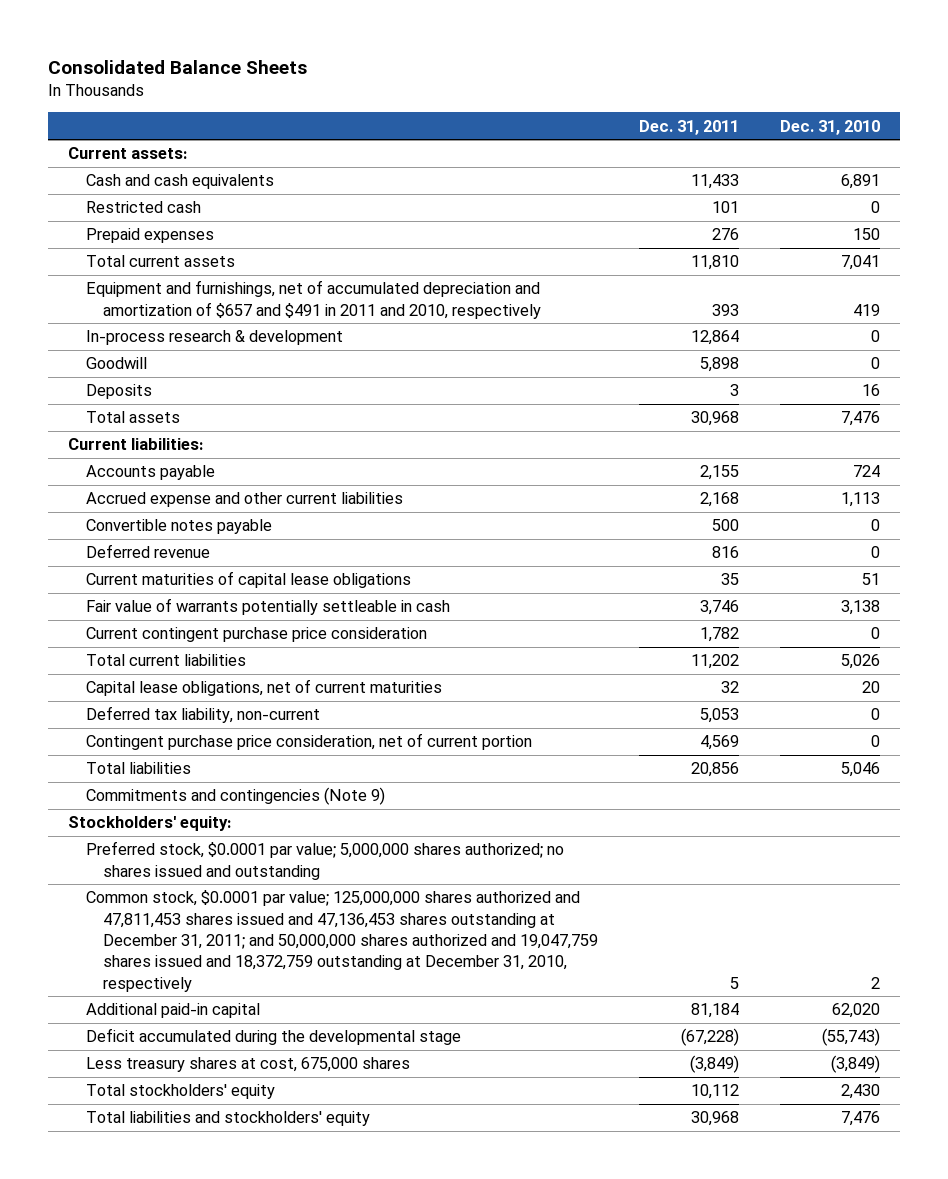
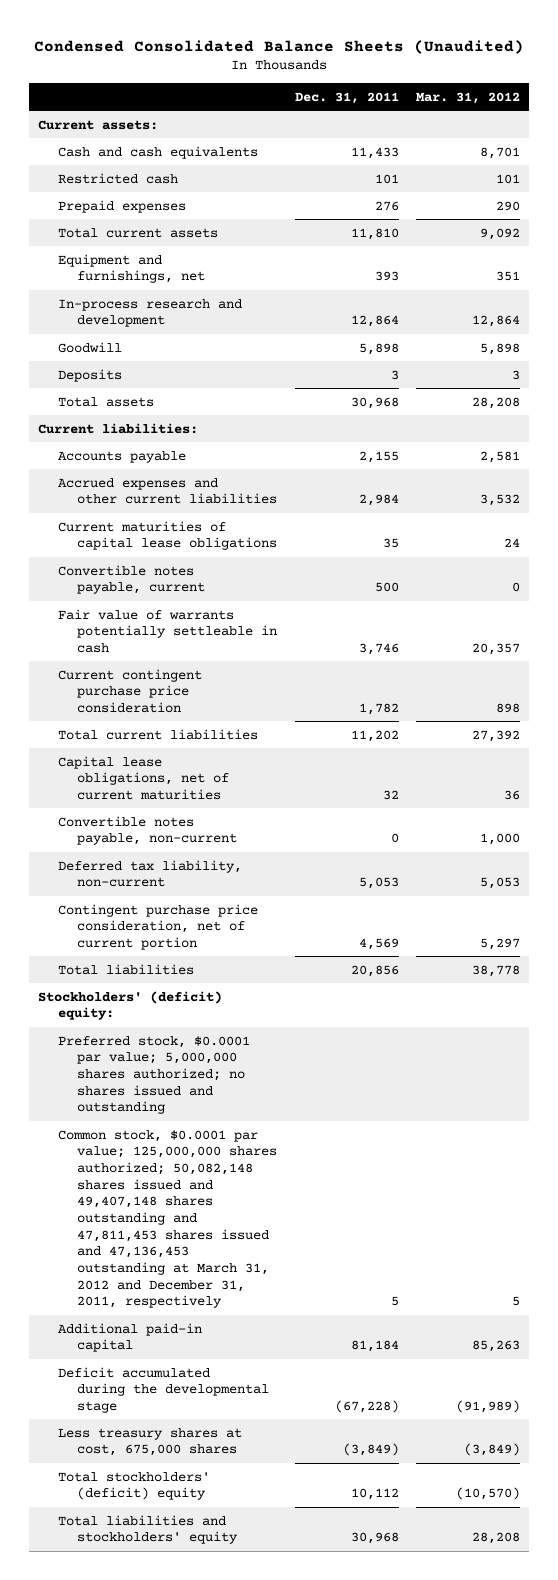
- Consolidated Balance Sheets
+ Condensed Consolidated Balance Sheets (Unaudited)
- | Dec. 31, 2011 | Dec. 31, 2010
+ | Dec. 31, 2011 | Mar. 31, 2012
- Equipment and furnishings, net of accumulated depreciation and amortization of $657 and $491 in 2011 and 2010, respectively | 393 | 419
- In-process research & development | 12,864 | 0
+ Equipment and furnishings, net | 393 | 351
+ In-process research and development | 12,864 | 12,864
- Accrued expense and other current liabilities | 2,168 | 1,113
- Convertible notes payable | 500 | 0
- Deferred revenue | 816 | 0
+ Accrued expenses and other current liabilities | 2,984 | 3,532
+ Convertible notes payable, current | 500 | 0
+ Convertible notes payable, non-current | 0 | 1,000
- Commitments and contingencies (Note 9)
- Stockholders' equity:
+ Stockholders' (deficit) equity:
- Common stock, $0.0001 par value; 125,000,000 shares authorized and 47,811,453 shares issued and 47,136,453 shares outstanding at December 31, 2011; and 50,000,000 shares authorized and 19,047,759 shares issued and 18,372,759 outstanding at December 31, 2010, respectively | 5 | 2
+ Common stock, $0.0001 par value; 125,000,000 shares authorized; 50,082,148 shares issued and 49,407,148 shares outstanding and 47,811,453 shares issued and 47,136,453 outstanding at March 31, 2012 and December 31, 2011, respectively | 5 | 5
- Total stockholders' equity | 10,112 | 2,430
+ Total stockholders' (deficit) equity | 10,112 | (10,570)

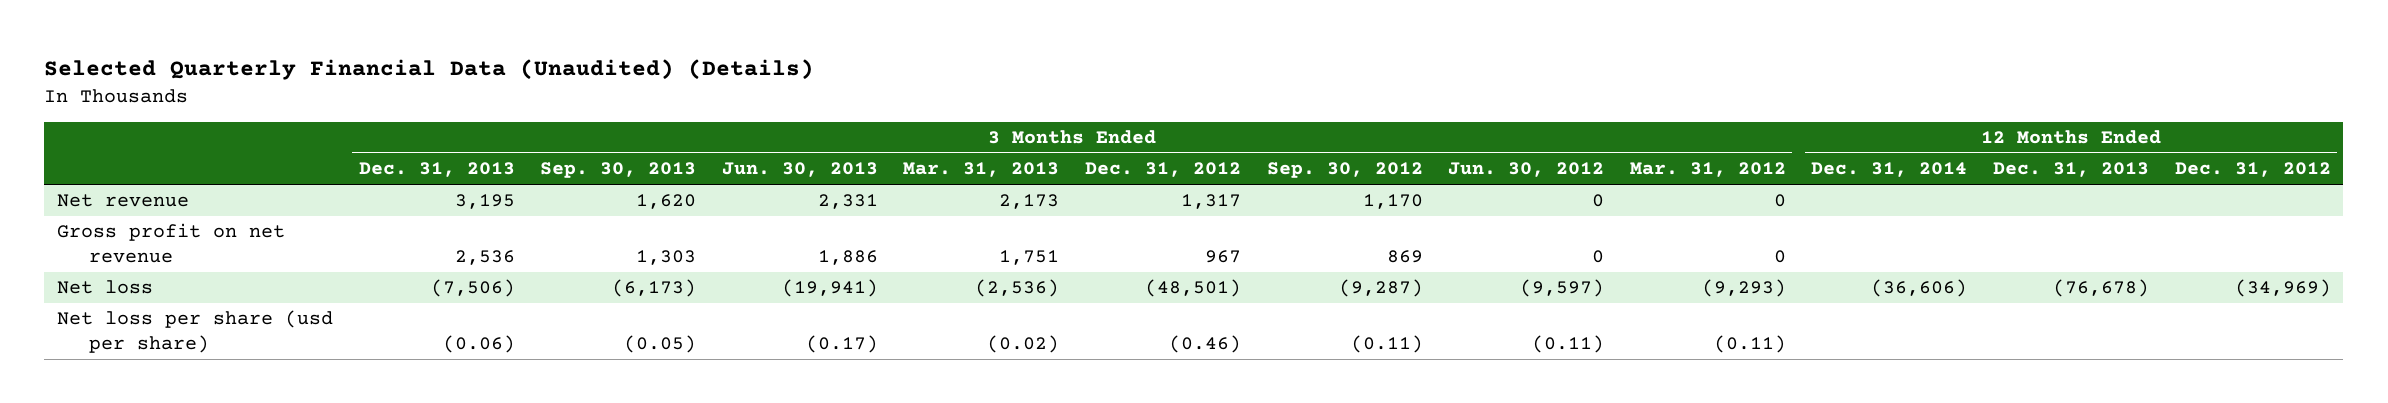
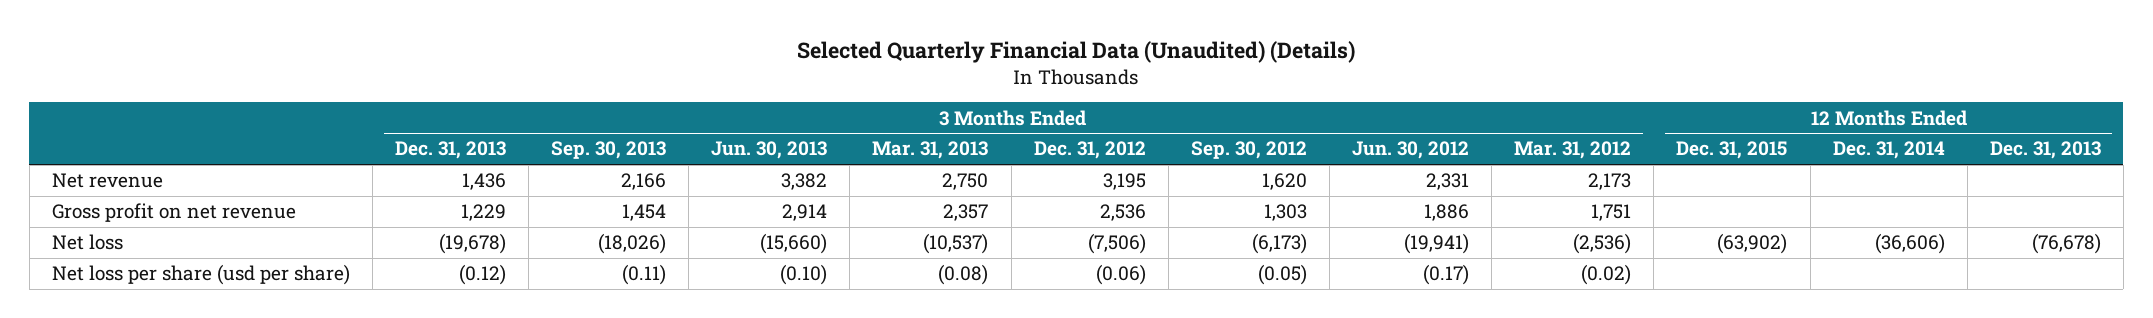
- | 3 Months Ended Dec. 31, 2013 | 3 Months Ended Sep. 30, 2013 | 3 Months Ended Jun. 30, 2013 | 3 Months Ended Mar. 31, 2013 | 3 Months Ended Dec. 31, 2012 | 3 Months Ended Sep. 30, 2012 | 3 Months Ended Jun. 30, 2012 | 3 Months Ended Mar. 31, 2012 | 12 Months Ended Dec. 31, 2014 | 12 Months Ended Dec. 31, 2013 | 12 Months Ended Dec. 31, 2012
+ | 3 Months Ended Dec. 31, 2013 | 3 Months Ended Sep. 30, 2013 | 3 Months Ended Jun. 30, 2013 | 3 Months Ended Mar. 31, 2013 | 3 Months Ended Dec. 31, 2012 | 3 Months Ended Sep. 30, 2012 | 3 Months Ended Jun. 30, 2012 | 3 Months Ended Mar. 31, 2012 | 12 Months Ended Dec. 31, 2015 | 12 Months Ended Dec. 31, 2014 | 12 Months Ended Dec. 31, 2013
- Net revenue | 3,195 | 1,620 | 2,331 | 2,173 | 1,317 | 1,170 | 0 | 0 | | |
- Gross profit on net revenue | 2,536 | 1,303 | 1,886 | 1,751 | 967 | 869 | 0 | 0 | | |
- Net loss | (7,506) | (6,173) | (19,941) | (2,536) | (48,501) | (9,287) | (9,597) | (9,293) | (36,606) | (76,678) | (34,969)
- Net loss per share (usd per share) | (0.06) | (0.05) | (0.17) | (0.02) | (0.46) | (0.11) | (0.11) | (0.11) | | |
+ Net revenue | 1,436 | 2,166 | 3,382 | 2,750 | 3,195 | 1,620 | 2,331 | 2,173 | | |
+ Gross profit on net revenue | 1,229 | 1,454 | 2,914 | 2,357 | 2,536 | 1,303 | 1,886 | 1,751 | | |
+ Net loss | (19,678) | (18,026) | (15,660) | (10,537) | (7,506) | (6,173) | (19,941) | (2,536) | (63,902) | (36,606) | (76,678)
+ Net loss per share (usd per share) | (0.12) | (0.11) | (0.10) | (0.08) | (0.06) | (0.05) | (0.17) | (0.02) | | |

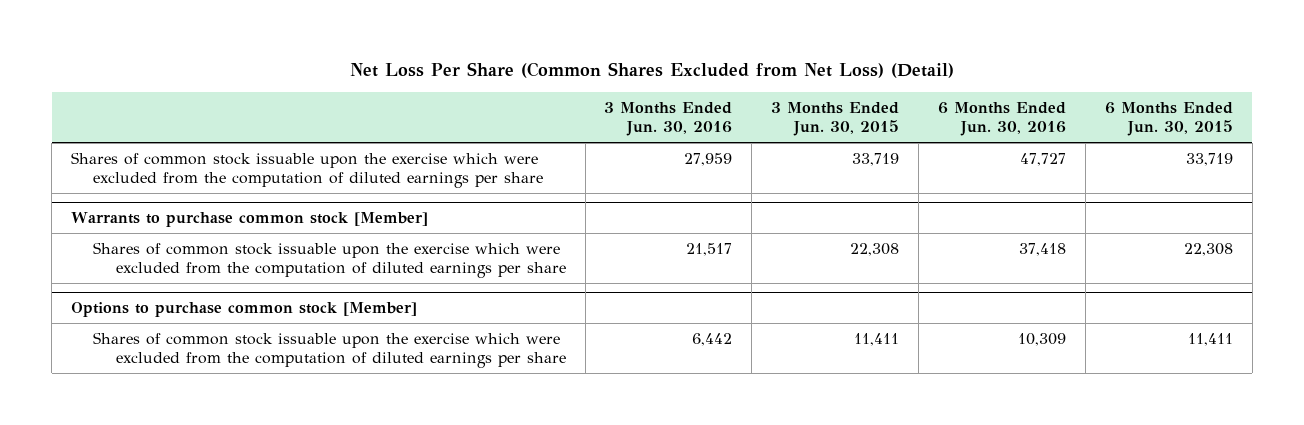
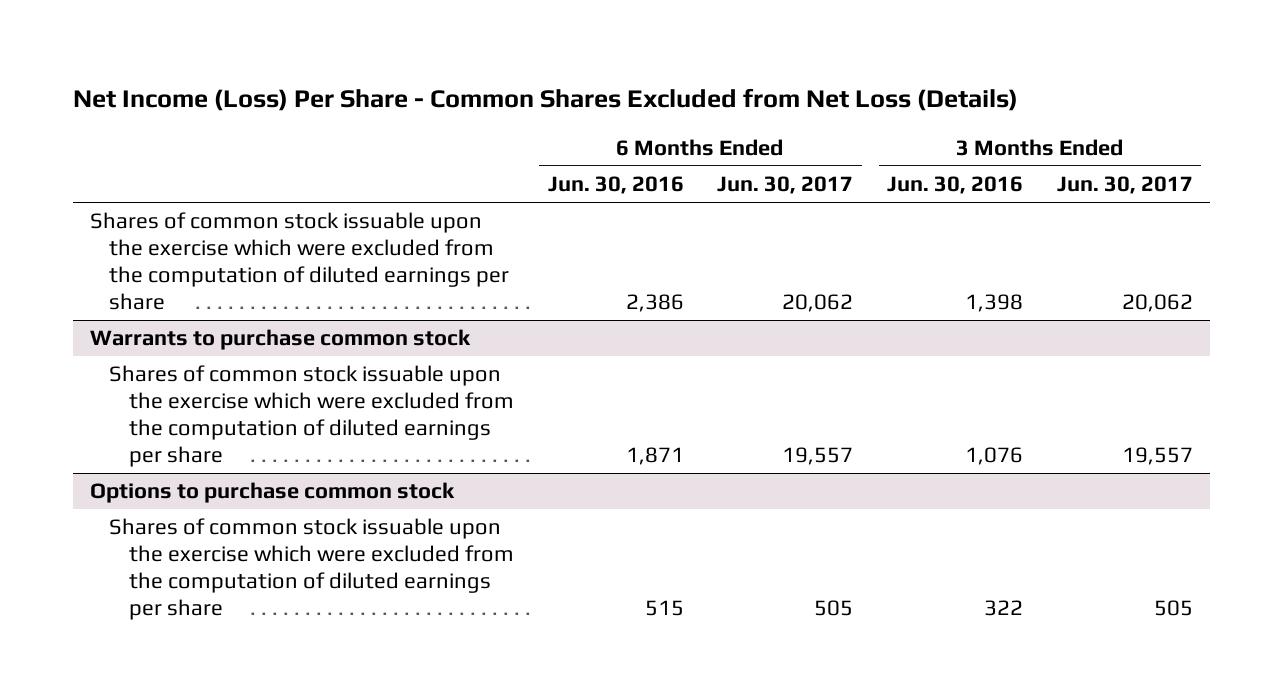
- Net Loss Per Share (Common Shares Excluded from Net Loss) (Detail)
+ Net Income (Loss) Per Share - Common Shares Excluded from Net Loss (Details)
- | 3 Months Ended Jun. 30, 2016 | 3 Months Ended Jun. 30, 2015 | 6 Months Ended Jun. 30, 2016 | 6 Months Ended Jun. 30, 2015
+ | 6 Months Ended Jun. 30, 2016 | 6 Months Ended Jun. 30, 2017 | 3 Months Ended Jun. 30, 2016 | 3 Months Ended Jun. 30, 2017
- Shares of common stock issuable upon the exercise which were excluded from the computation of diluted earnings per share | 27,959 | 33,719 | 47,727 | 33,719
- Warrants to purchase common stock [Member]
- Shares of common stock issuable upon the exercise which were excluded from the computation of diluted earnings per share | 21,517 | 22,308 | 37,418 | 22,308
- Options to purchase common stock [Member]
- Shares of common stock issuable upon the exercise which were excluded from the computation of diluted earnings per share | 6,442 | 11,411 | 10,309 | 11,411
+ Shares of common stock issuable upon the exercise which were excluded from the computation of diluted earnings per share | 2,386 | 20,062 | 1,398 | 20,062
+ Warrants to purchase common stock
+ Shares of common stock issuable upon the exercise which were excluded from the computation of diluted earnings per share | 1,871 | 19,557 | 1,076 | 19,557
+ Options to purchase common stock
+ Shares of common stock issuable upon the exercise which were excluded from the computation of diluted earnings per share | 515 | 505 | 322 | 505

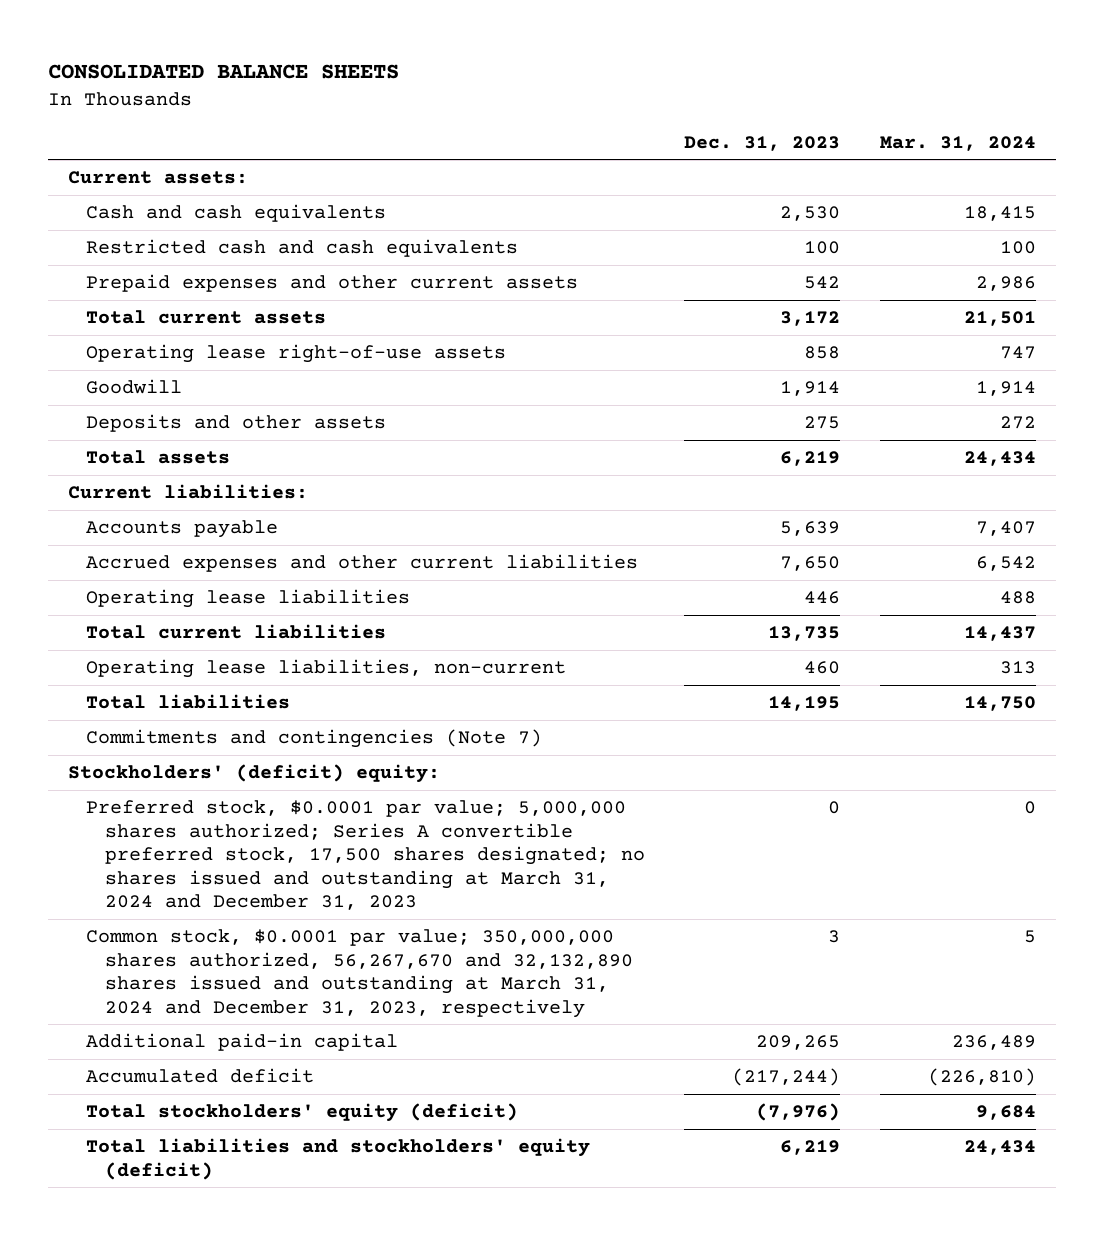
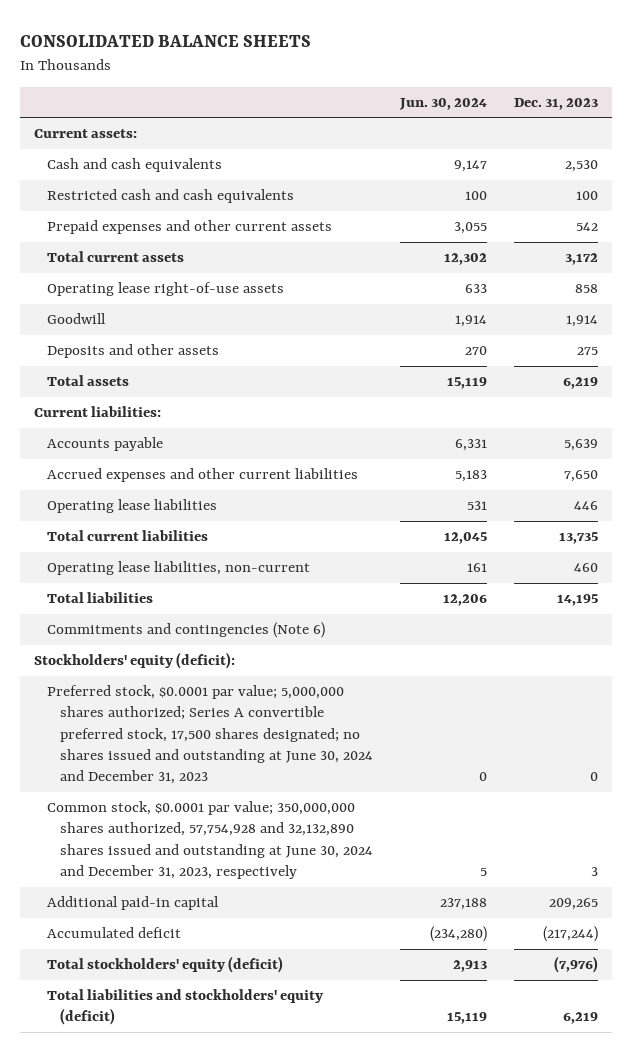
- | Dec. 31, 2023 | Mar. 31, 2024
+ | Jun. 30, 2024 | Dec. 31, 2023
- Commitments and contingencies (Note 7)
- Stockholders' (deficit) equity:
- Preferred stock, $0.0001 par value; 5,000,000 shares authorized; Series A convertible preferred stock, 17,500 shares designated; no shares issued and outstanding at March 31, 2024 and December 31, 2023 | 0 | 0
- Common stock, $0.0001 par value; 350,000,000 shares authorized, 56,267,670 and 32,132,890 shares issued and outstanding at March 31, 2024 and December 31, 2023, respectively | 3 | 5
+ Commitments and contingencies (Note 6)
+ Stockholders' equity (deficit):
+ Preferred stock, $0.0001 par value; 5,000,000 shares authorized; Series A convertible preferred stock, 17,500 shares designated; no shares issued and outstanding at June 30, 2024 and December 31, 2023 | 0 | 0
+ Common stock, $0.0001 par value; 350,000,000 shares authorized, 57,754,928 and 32,132,890 shares issued and outstanding at June 30, 2024 and December 31, 2023, respectively | 5 | 3

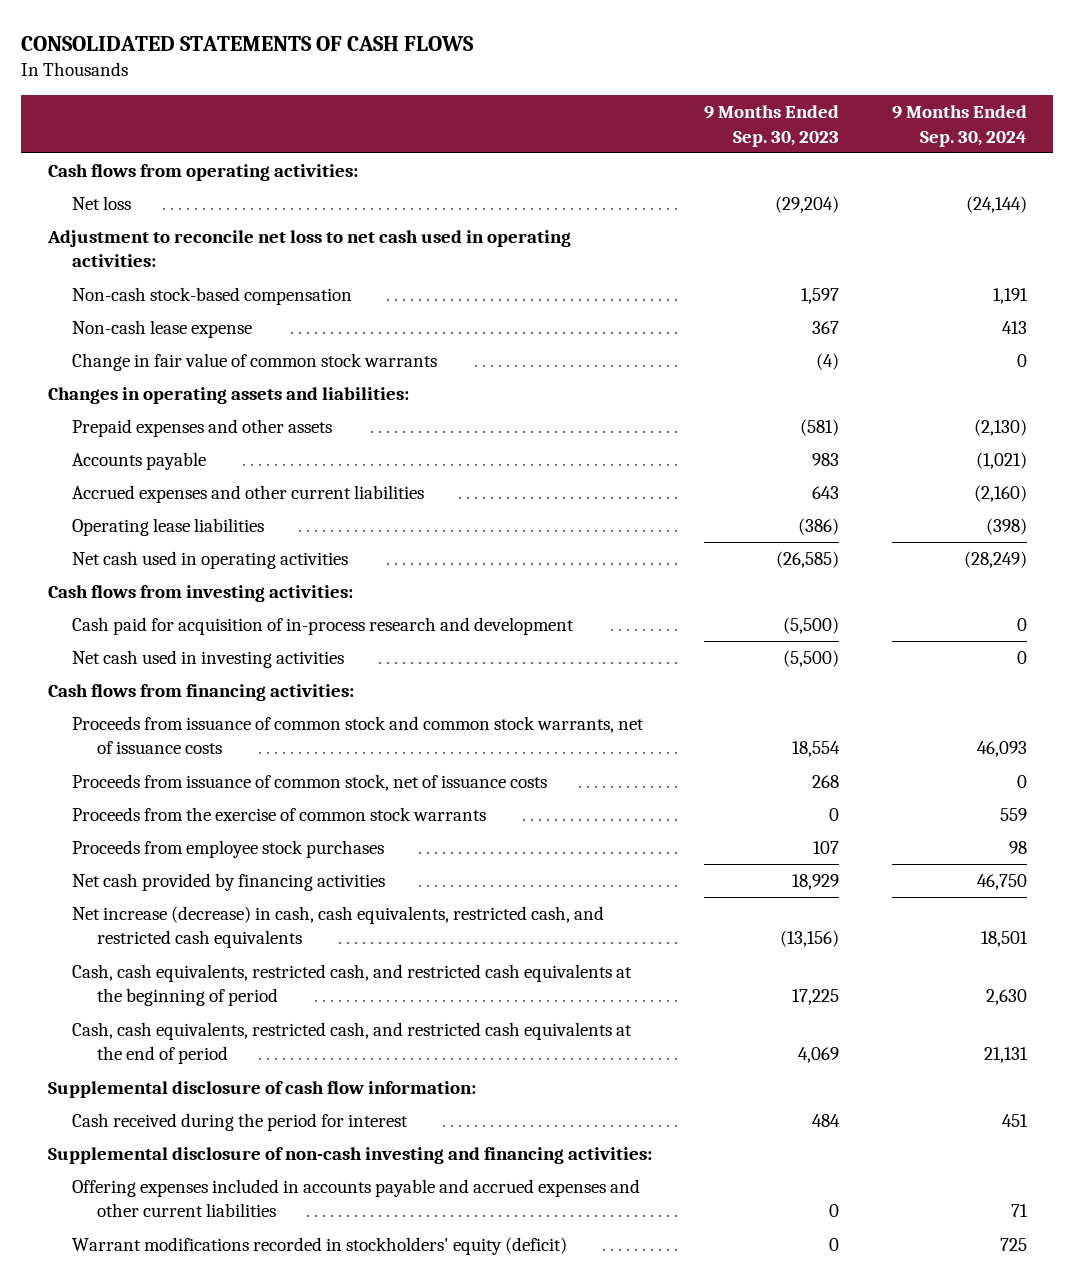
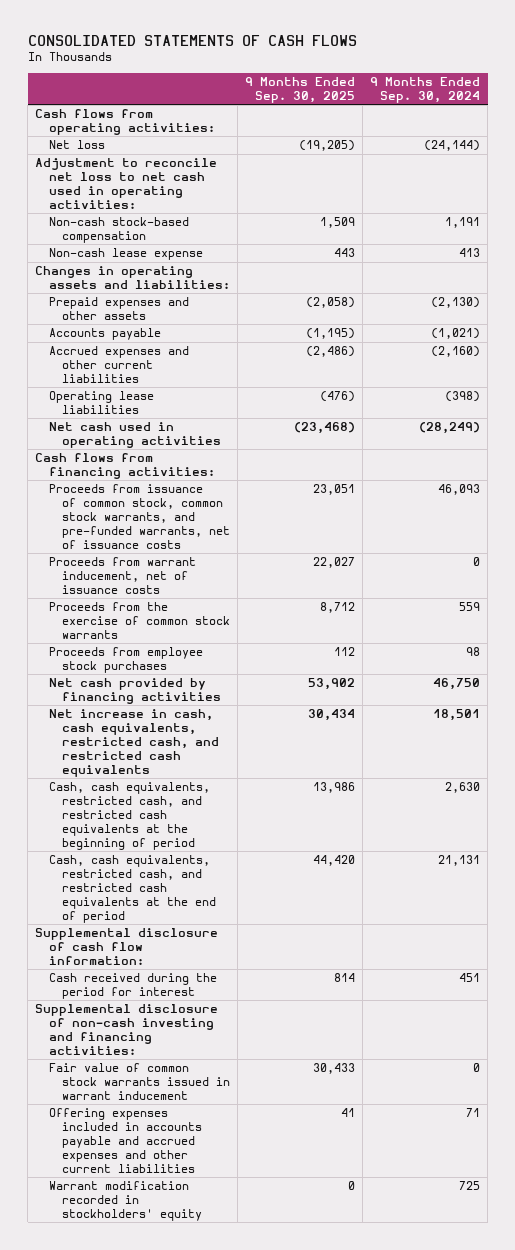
- | 9 Months Ended Sep. 30, 2023 | 9 Months Ended Sep. 30, 2024
+ | 9 Months Ended Sep. 30, 2025 | 9 Months Ended Sep. 30, 2024
- Change in fair value of common stock warrants | (4) | 0
- Cash flows from investing activities:
- Cash paid for acquisition of in-process research and development | (5,500) | 0
- Net cash used in investing activities | (5,500) | 0
- Proceeds from issuance of common stock and common stock warrants, net of issuance costs | 18,554 | 46,093
- Proceeds from issuance of common stock, net of issuance costs | 268 | 0
+ Proceeds from issuance of common stock, common stock warrants, and pre-funded warrants, net of issuance costs | 23,051 | 46,093
+ Proceeds from warrant inducement, net of issuance costs | 22,027 | 0
- Net increase (decrease) in cash, cash equivalents, restricted cash, and restricted cash equivalents | (13,156) | 18,501
+ Net increase in cash, cash equivalents, restricted cash, and restricted cash equivalents | 30,434 | 18,501
+ Fair value of common stock warrants issued in warrant inducement | 30,433 | 0
- Warrant modifications recorded in stockholders' equity (deficit) | 0 | 725
+ Warrant modification recorded in stockholders' equity | 0 | 725

